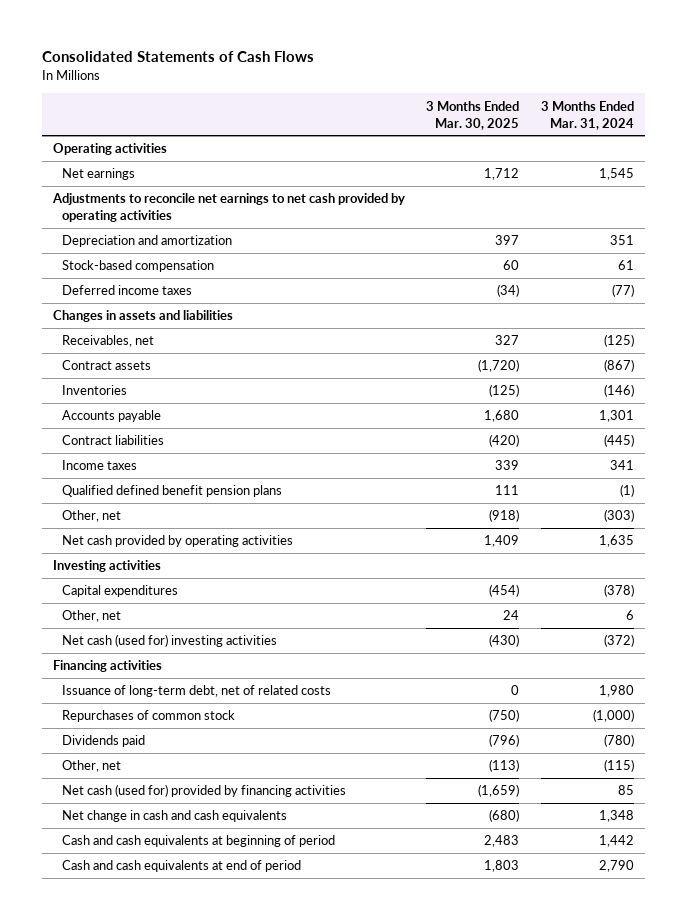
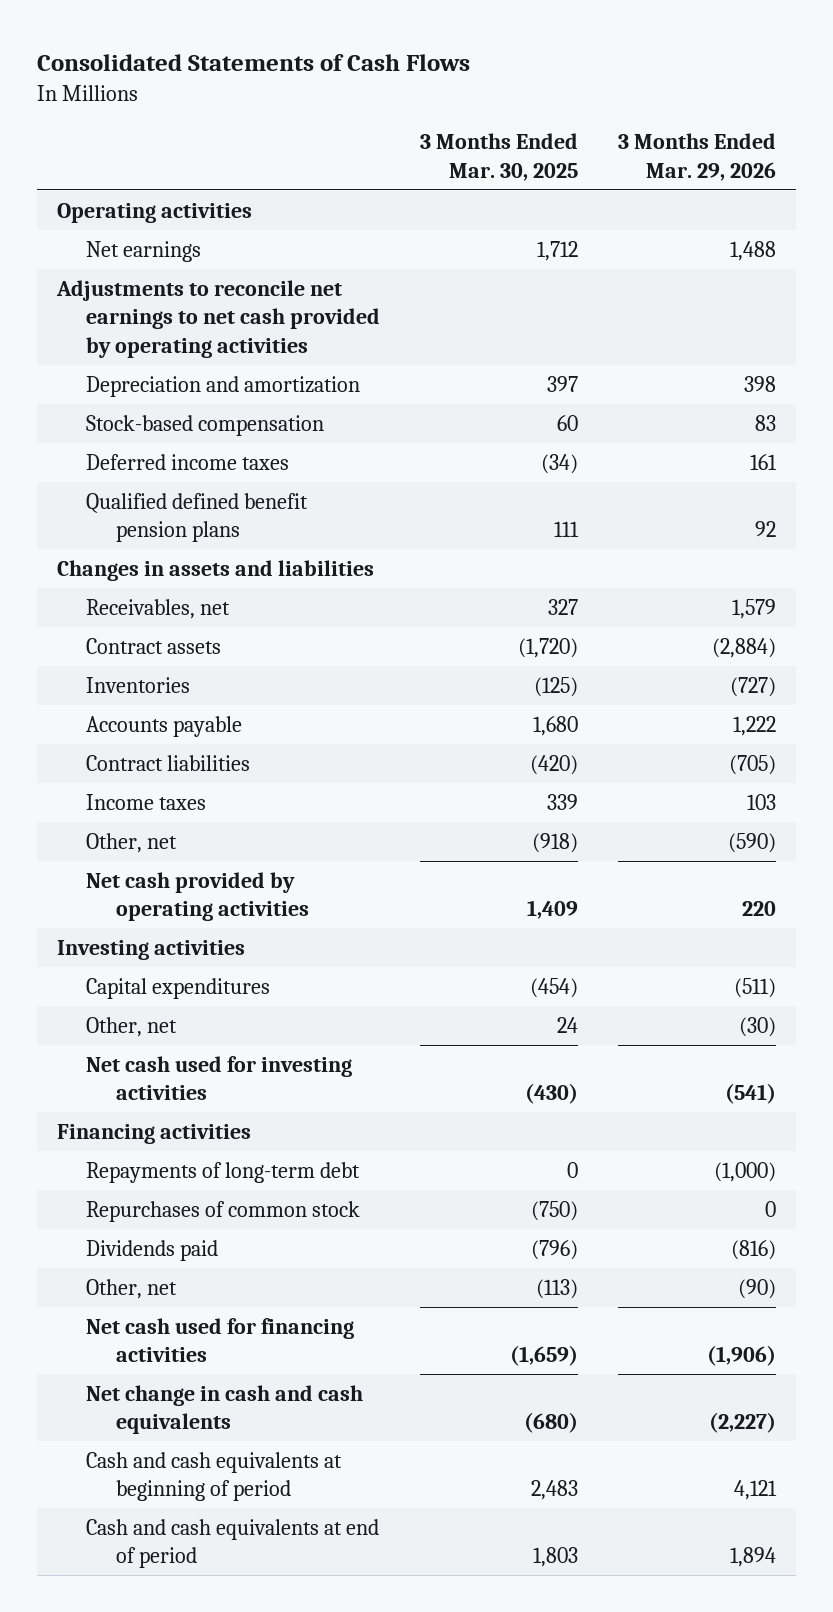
- | 3 Months Ended Mar. 30, 2025 | 3 Months Ended Mar. 31, 2024
+ | 3 Months Ended Mar. 30, 2025 | 3 Months Ended Mar. 29, 2026
moved up: Qualified defined benefit pension plans | 111 | 92
- Net cash (used for) investing activities | (430) | (372)
+ Net cash used for investing activities | (430) | (541)
- Issuance of long-term debt, net of related costs | 0 | 1,980
+ Repayments of long-term debt | 0 | (1,000)
- Net cash (used for) provided by financing activities | (1,659) | 85
+ Net cash used for financing activities | (1,659) | (1,906)

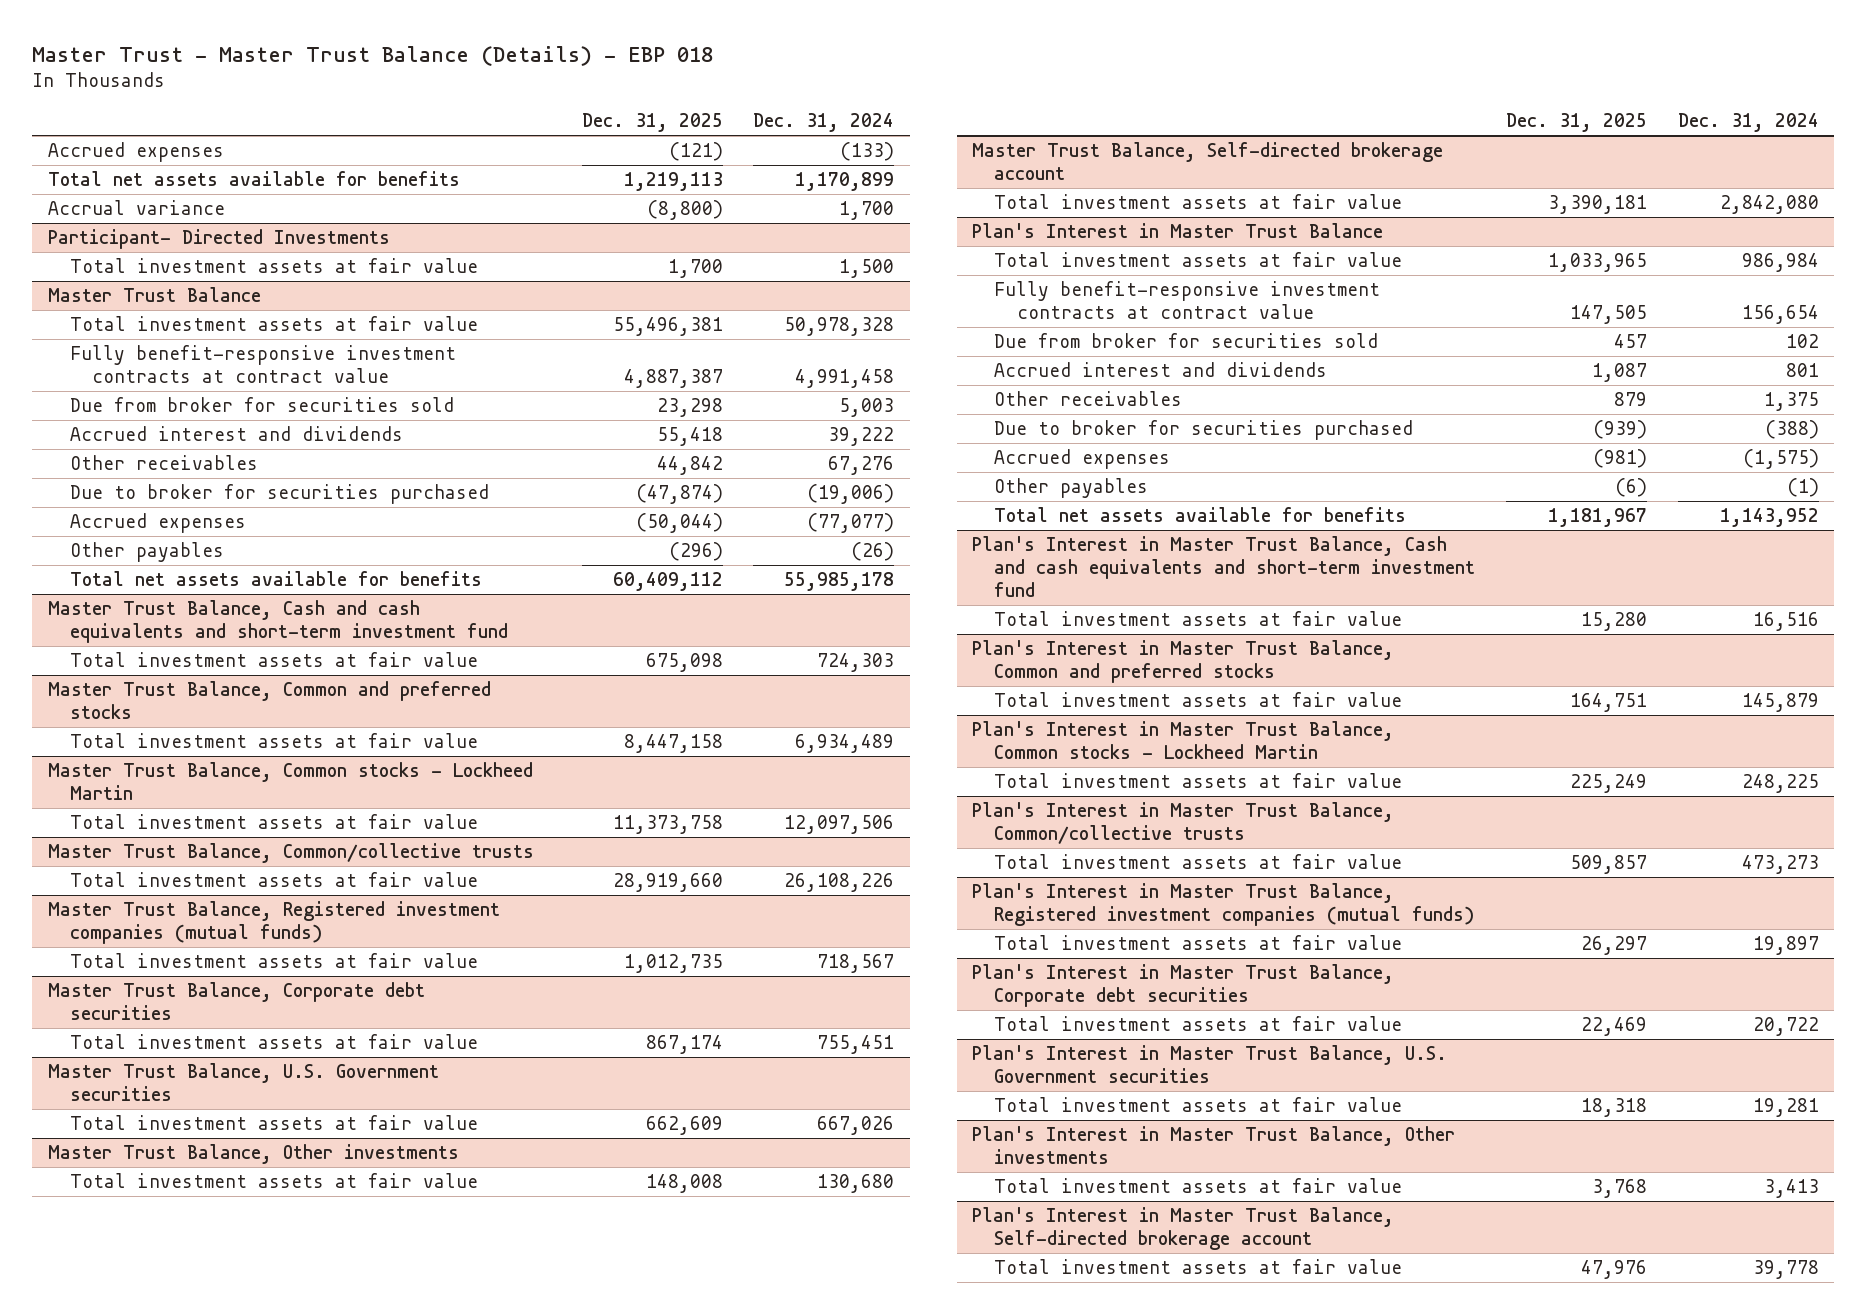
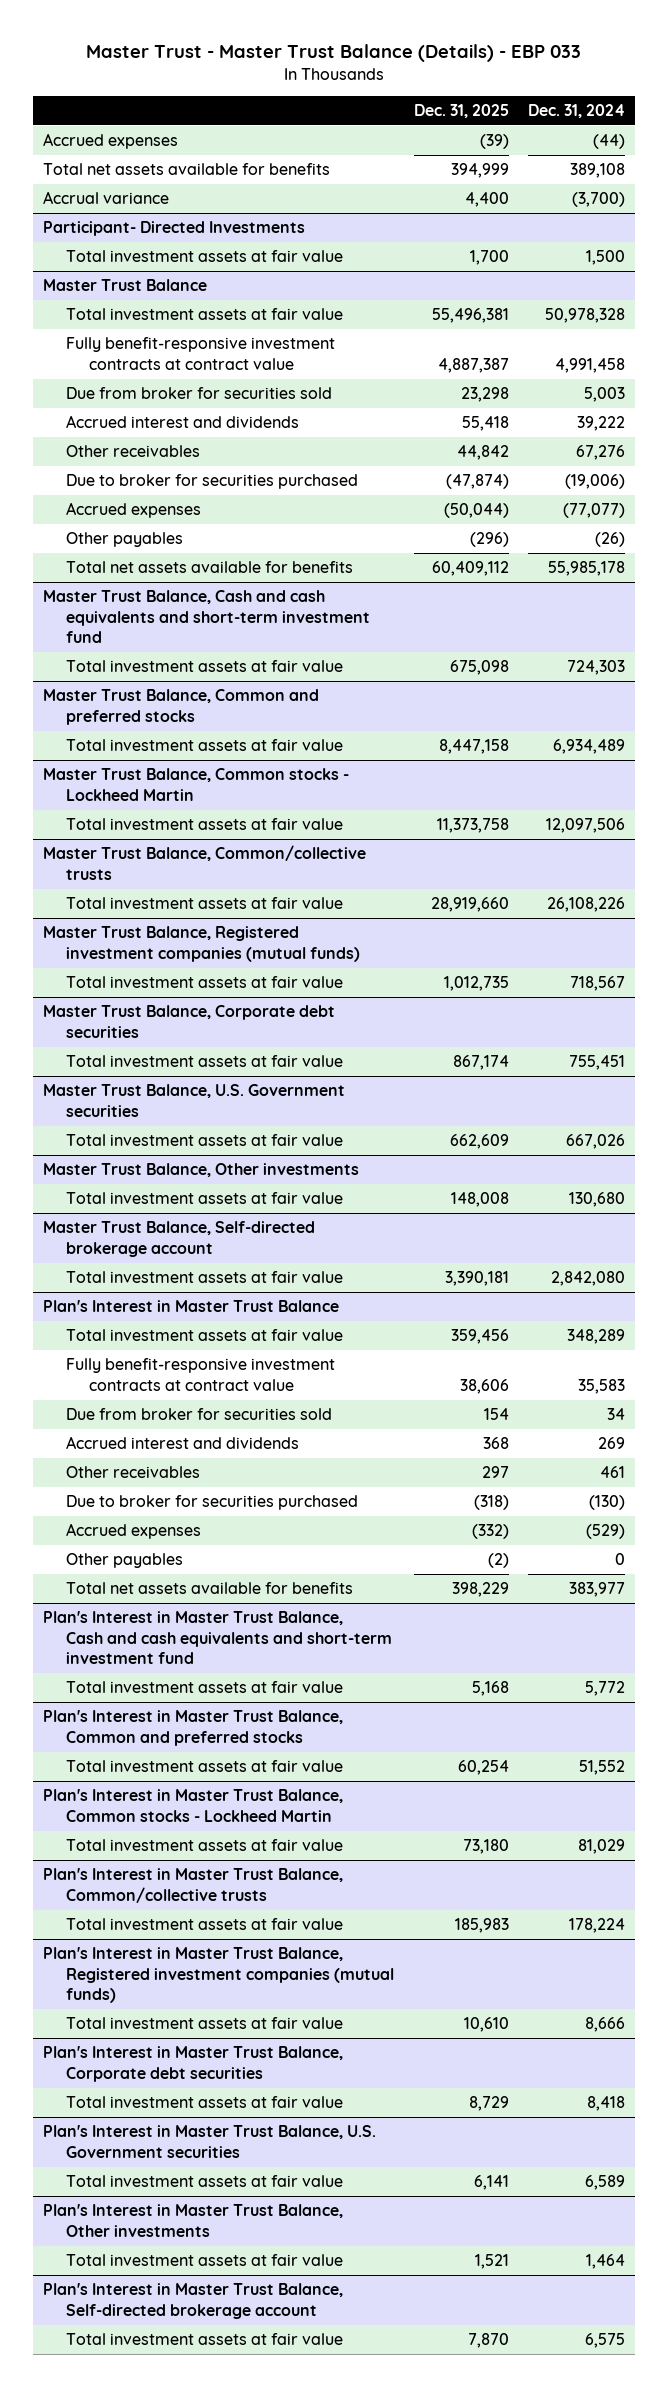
- Master Trust - Master Trust Balance (Details) - EBP 018
+ Master Trust - Master Trust Balance (Details) - EBP 033
- Accrued expenses | (121) | (133)
- Total net assets available for benefits | 1,219,113 | 1,170,899
- Accrual variance | (8,800) | 1,700
+ Accrued expenses | (39) | (44)
+ Total net assets available for benefits | 394,999 | 389,108
+ Accrual variance | 4,400 | (3,700)
@ Plan's Interest in Master Trust Balance
- Total investment assets at fair value | 1,033,965 | 986,984
- Fully benefit-responsive investment contracts at contract value | 147,505 | 156,654
- Due from broker for securities sold | 457 | 102
- Accrued interest and dividends | 1,087 | 801
- Other receivables | 879 | 1,375
- Due to broker for securities purchased | (939) | (388)
- Accrued expenses | (981) | (1,575)
- Other payables | (6) | (1)
- Total net assets available for benefits | 1,181,967 | 1,143,952
+ Total investment assets at fair value | 359,456 | 348,289
+ Fully benefit-responsive investment contracts at contract value | 38,606 | 35,583
+ Due from broker for securities sold | 154 | 34
+ Accrued interest and dividends | 368 | 269
+ Other receivables | 297 | 461
+ Due to broker for securities purchased | (318) | (130)
+ Accrued expenses | (332) | (529)
+ Other payables | (2) | 0
+ Total net assets available for benefits | 398,229 | 383,977
@ Plan's Interest in Master Trust Balance, Cash and cash equivalents and short-term investment fund
- Total investment assets at fair value | 15,280 | 16,516
+ Total investment assets at fair value | 5,168 | 5,772
@ Plan's Interest in Master Trust Balance, Common and preferred stocks
- Total investment assets at fair value | 164,751 | 145,879
+ Total investment assets at fair value | 60,254 | 51,552
@ Plan's Interest in Master Trust Balance, Common stocks - Lockheed Martin
- Total investment assets at fair value | 225,249 | 248,225
+ Total investment assets at fair value | 73,180 | 81,029
@ Plan's Interest in Master Trust Balance, Common/collective trusts
- Total investment assets at fair value | 509,857 | 473,273
+ Total investment assets at fair value | 185,983 | 178,224
@ Plan's Interest in Master Trust Balance, Registered investment companies (mutual funds)
- Total investment assets at fair value | 26,297 | 19,897
+ Total investment assets at fair value | 10,610 | 8,666
@ Plan's Interest in Master Trust Balance, Corporate debt securities
- Total investment assets at fair value | 22,469 | 20,722
+ Total investment assets at fair value | 8,729 | 8,418
@ Plan's Interest in Master Trust Balance, U.S. Government securities
- Total investment assets at fair value | 18,318 | 19,281
+ Total investment assets at fair value | 6,141 | 6,589
@ Plan's Interest in Master Trust Balance, Other investments
- Total investment assets at fair value | 3,768 | 3,413
+ Total investment assets at fair value | 1,521 | 1,464
@ Plan's Interest in Master Trust Balance, Self-directed brokerage account
- Total investment assets at fair value | 47,976 | 39,778
+ Total investment assets at fair value | 7,870 | 6,575

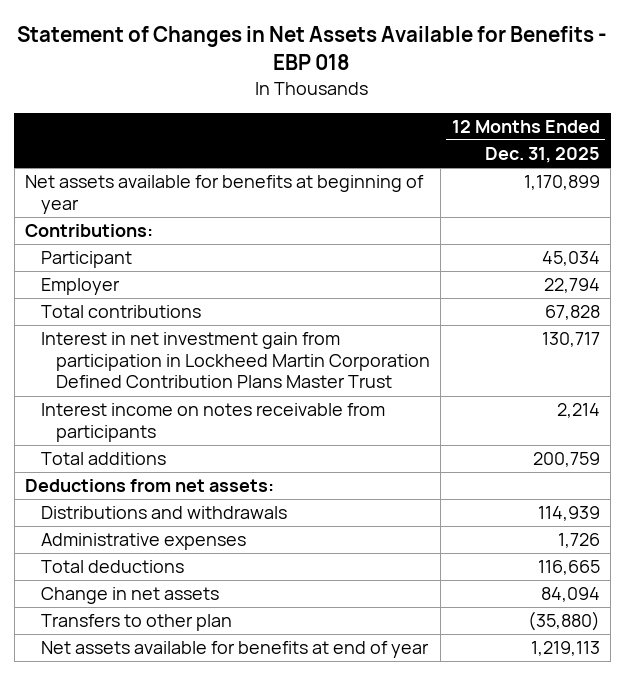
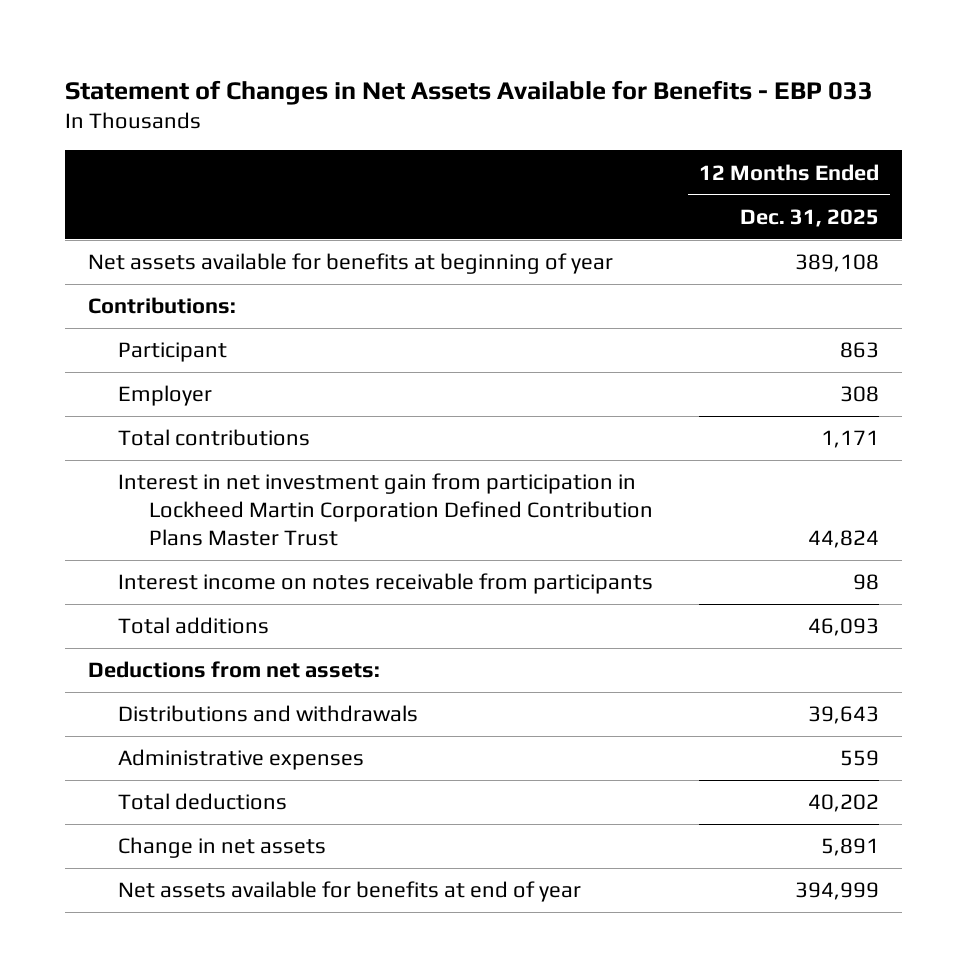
- Statement of Changes in Net Assets Available for Benefits - EBP 018
+ Statement of Changes in Net Assets Available for Benefits - EBP 033
- Net assets available for benefits at beginning of year | 1,170,899
+ Net assets available for benefits at beginning of year | 389,108
- Participant | 45,034
- Employer | 22,794
- Total contributions | 67,828
- Interest in net investment gain from participation in Lockheed Martin Corporation Defined Contribution Plans Master Trust | 130,717
- Interest income on notes receivable from participants | 2,214
- Total additions | 200,759
+ Participant | 863
+ Employer | 308
+ Total contributions | 1,171
+ Interest in net investment gain from participation in Lockheed Martin Corporation Defined Contribution Plans Master Trust | 44,824
+ Interest income on notes receivable from participants | 98
+ Total additions | 46,093
- Distributions and withdrawals | 114,939
- Administrative expenses | 1,726
- Total deductions | 116,665
- Change in net assets | 84,094
- Transfers to other plan | (35,880)
- Net assets available for benefits at end of year | 1,219,113
+ Distributions and withdrawals | 39,643
+ Administrative expenses | 559
+ Total deductions | 40,202
+ Change in net assets | 5,891
+ Net assets available for benefits at end of year | 394,999

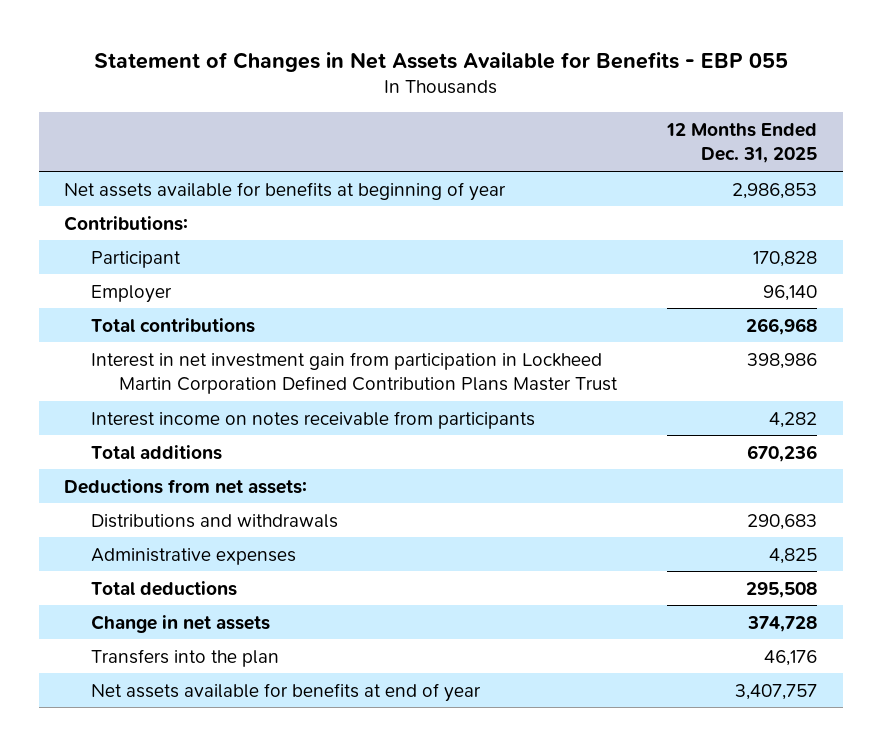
- Statement of Changes in Net Assets Available for Benefits - EBP 033
+ Statement of Changes in Net Assets Available for Benefits - EBP 055
- Net assets available for benefits at beginning of year | 389,108
+ Net assets available for benefits at beginning of year | 2,986,853
- Participant | 863
- Employer | 308
- Total contributions | 1,171
- Interest in net investment gain from participation in Lockheed Martin Corporation Defined Contribution Plans Master Trust | 44,824
- Interest income on notes receivable from participants | 98
- Total additions | 46,093
+ Participant | 170,828
+ Employer | 96,140
+ Total contributions | 266,968
+ Interest in net investment gain from participation in Lockheed Martin Corporation Defined Contribution Plans Master Trust | 398,986
+ Interest income on notes receivable from participants | 4,282
+ Total additions | 670,236
- Distributions and withdrawals | 39,643
- Administrative expenses | 559
- Total deductions | 40,202
- Change in net assets | 5,891
- Net assets available for benefits at end of year | 394,999
+ Distributions and withdrawals | 290,683
+ Administrative expenses | 4,825
+ Total deductions | 295,508
+ Change in net assets | 374,728
+ Transfers into the plan | 46,176
+ Net assets available for benefits at end of year | 3,407,757

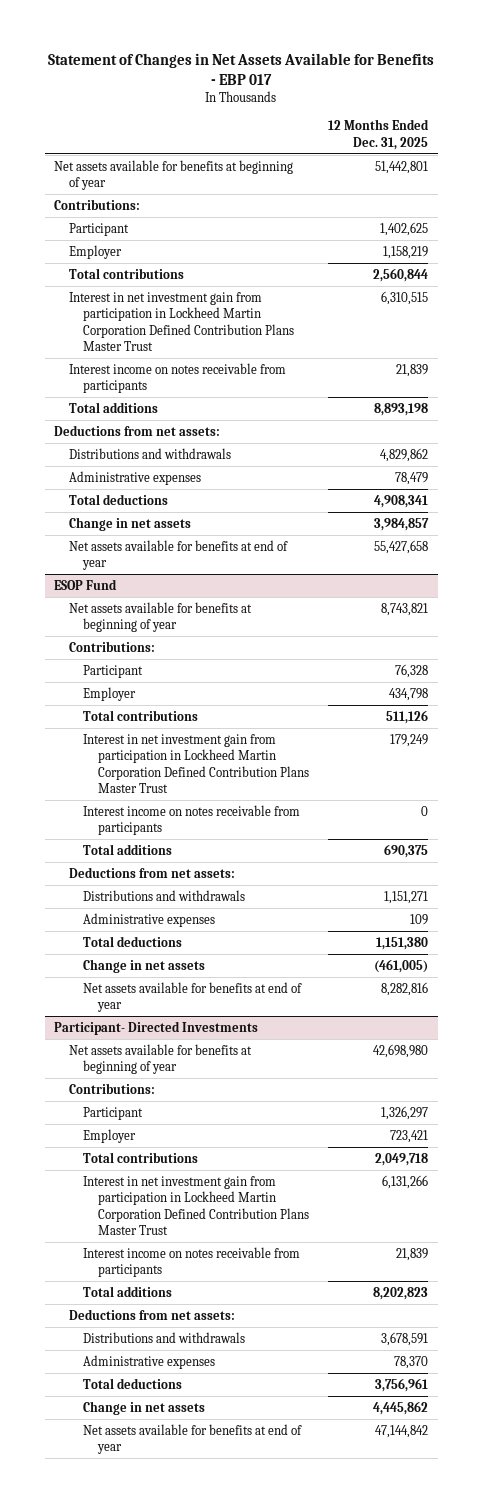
- Statement of Changes in Net Assets Available for Benefits - EBP 055
+ Statement of Changes in Net Assets Available for Benefits - EBP 017
- Net assets available for benefits at beginning of year | 2,986,853
+ Net assets available for benefits at beginning of year | 51,442,801
- Participant | 170,828
- Employer | 96,140
- Total contributions | 266,968
- Interest in net investment gain from participation in Lockheed Martin Corporation Defined Contribution Plans Master Trust | 398,986
- Interest income on notes receivable from participants | 4,282
- Total additions | 670,236
+ Participant | 1,402,625
+ Employer | 1,158,219
+ Total contributions | 2,560,844
+ Interest in net investment gain from participation in Lockheed Martin Corporation Defined Contribution Plans Master Trust | 6,310,515
+ Interest income on notes receivable from participants | 21,839
+ Total additions | 8,893,198
- Distributions and withdrawals | 290,683
- Administrative expenses | 4,825
- Total deductions | 295,508
- Change in net assets | 374,728
- Transfers into the plan | 46,176
- Net assets available for benefits at end of year | 3,407,757
+ Distributions and withdrawals | 4,829,862
+ Administrative expenses | 78,479
+ Total deductions | 4,908,341
+ Change in net assets | 3,984,857
+ Net assets available for benefits at end of year | 55,427,658
+ ESOP Fund
+ Net assets available for benefits at beginning of year | 8,743,821
+ Contributions:
+ Participant | 76,328
+ Employer | 434,798
+ Total contributions | 511,126
+ Interest in net investment gain from participation in Lockheed Martin Corporation Defined Contribution Plans Master Trust | 179,249
+ Interest income on notes receivable from participants | 0
+ Total additions | 690,375
+ Deductions from net assets:
+ Distributions and withdrawals | 1,151,271
+ Administrative expenses | 109
+ Total deductions | 1,151,380
+ Change in net assets | (461,005)
+ Net assets available for benefits at end of year | 8,282,816
+ Participant- Directed Investments
+ Net assets available for benefits at beginning of year | 42,698,980
+ Contributions:
+ Participant | 1,326,297
+ Employer | 723,421
+ Total contributions | 2,049,718
+ Interest in net investment gain from participation in Lockheed Martin Corporation Defined Contribution Plans Master Trust | 6,131,266
+ Interest income on notes receivable from participants | 21,839
+ Total additions | 8,202,823
+ Deductions from net assets:
+ Distributions and withdrawals | 3,678,591
+ Administrative expenses | 78,370
+ Total deductions | 3,756,961
+ Change in net assets | 4,445,862
+ Net assets available for benefits at end of year | 47,144,842

